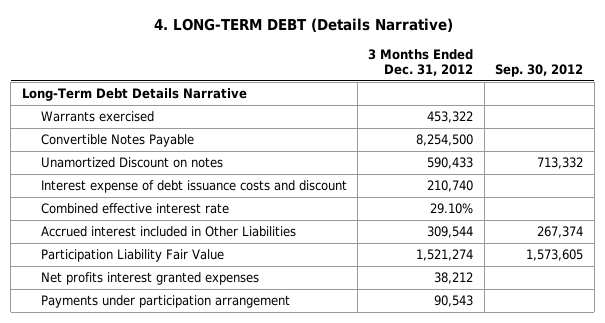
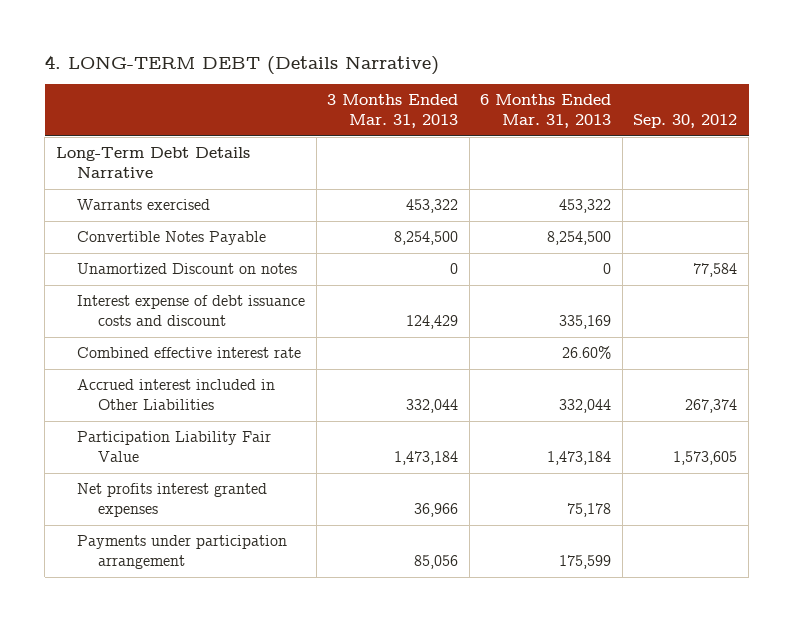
- | 3 Months Ended Dec. 31, 2012 | Sep. 30, 2012
+ | 3 Months Ended Mar. 31, 2013 | 6 Months Ended Mar. 31, 2013 | Sep. 30, 2012
- Unamortized Discount on notes | 590,433 | 713,332
+ Unamortized Discount on notes | 0 | 0 | 77,584

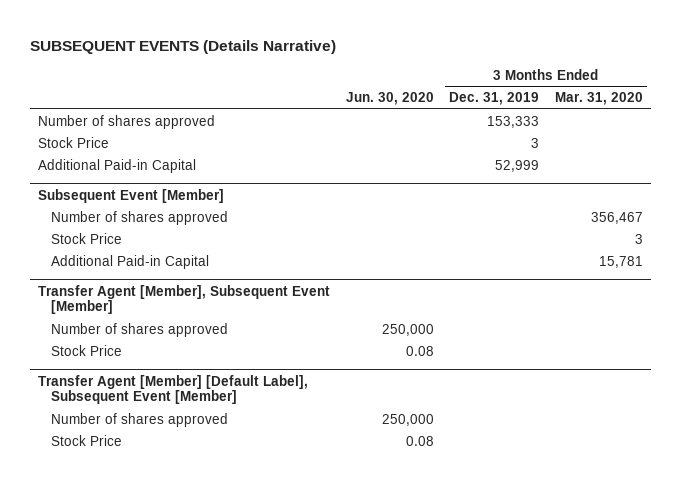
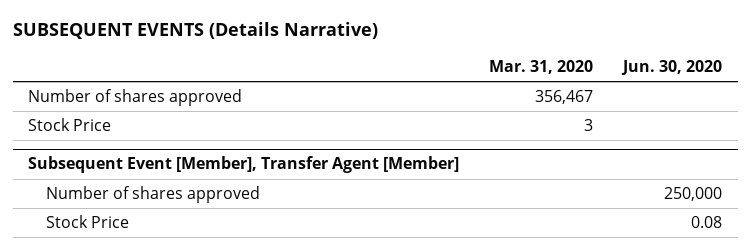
- | Jun. 30, 2020 | 3 Months Ended Dec. 31, 2019 | 3 Months Ended Mar. 31, 2020
+ | Mar. 31, 2020 | Jun. 30, 2020
- Additional Paid-in Capital | | 52,999 |
- Subsequent Event [Member]
- Number of shares approved | | | 356,467
- Stock Price | | | 3
- Additional Paid-in Capital | | | 15,781
- Transfer Agent [Member], Subsequent Event [Member]
+ Subsequent Event [Member], Transfer Agent [Member]
- Transfer Agent [Member] [Default Label], Subsequent Event [Member]
- Number of shares approved | 250,000 | |
- Stock Price | 0.08 | |

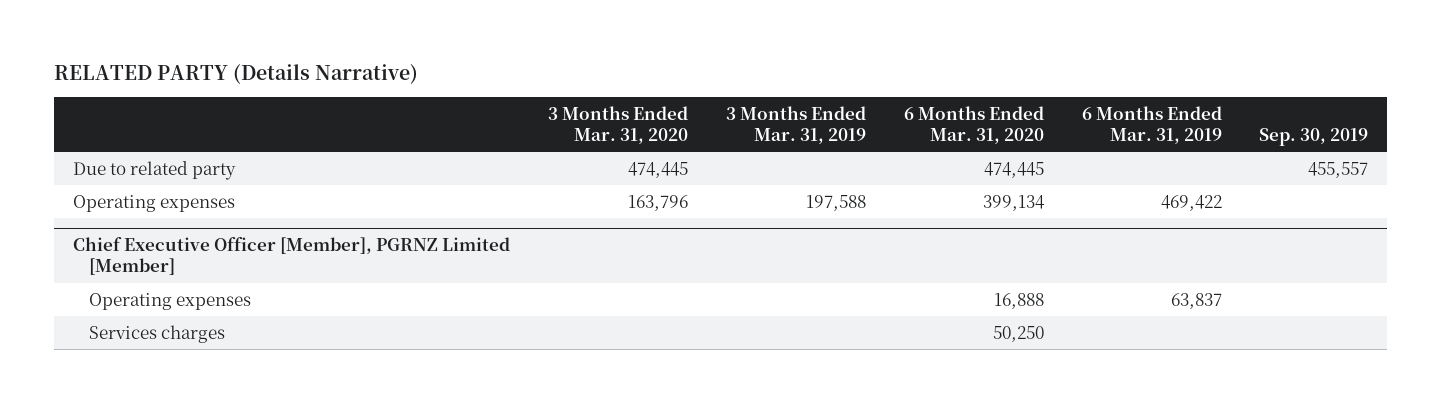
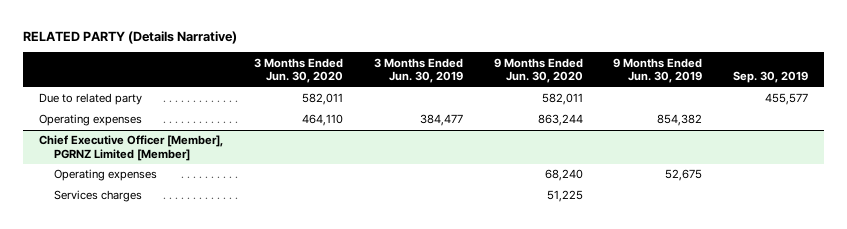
- | 3 Months Ended Mar. 31, 2020 | 3 Months Ended Mar. 31, 2019 | 6 Months Ended Mar. 31, 2020 | 6 Months Ended Mar. 31, 2019 | Sep. 30, 2019
+ | 3 Months Ended Jun. 30, 2020 | 3 Months Ended Jun. 30, 2019 | 9 Months Ended Jun. 30, 2020 | 9 Months Ended Jun. 30, 2019 | Sep. 30, 2019
- Due to related party | 474,445 | | 474,445 | | 455,557
+ Due to related party | 582,011 | | 582,011 | | 455,577

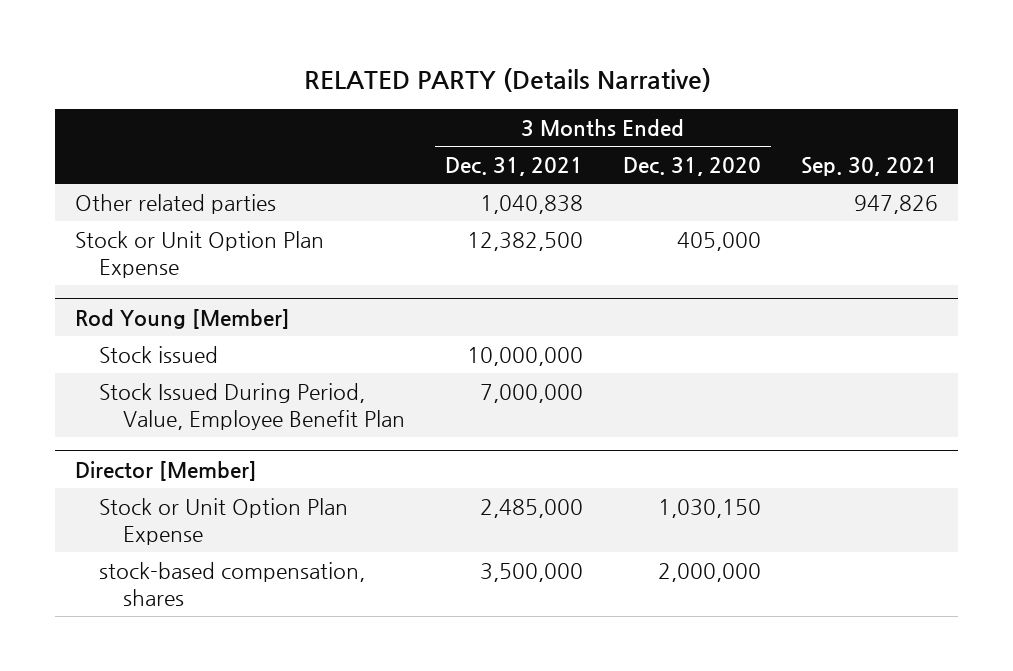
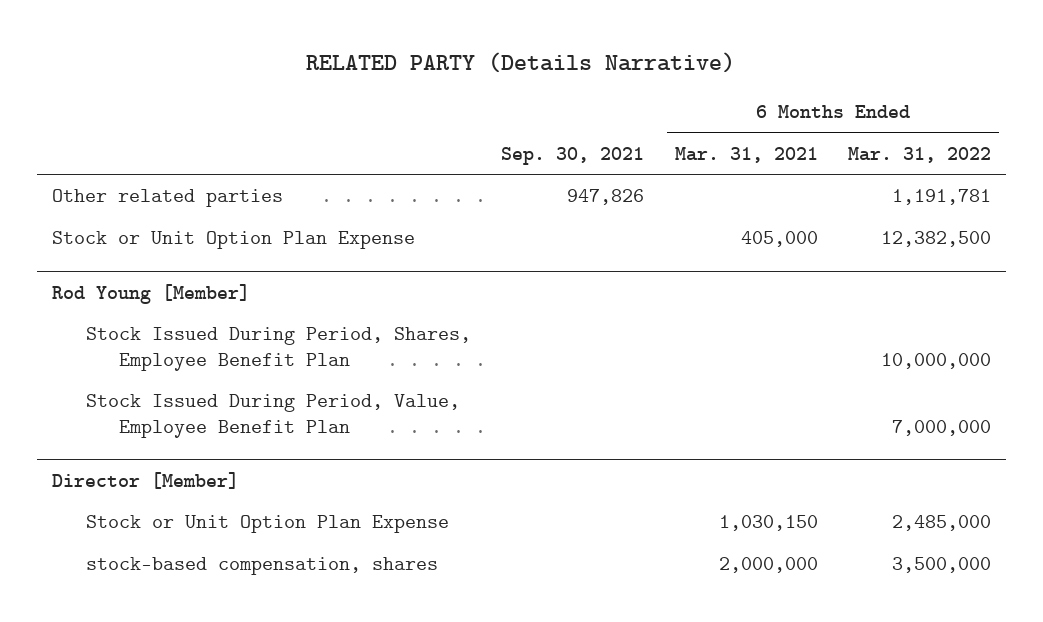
- | 3 Months Ended Dec. 31, 2021 | 3 Months Ended Dec. 31, 2020 | Sep. 30, 2021
+ | Sep. 30, 2021 | 6 Months Ended Mar. 31, 2021 | 6 Months Ended Mar. 31, 2022
@ Rod Young [Member]
- Stock issued | 10,000,000 | |
+ Stock Issued During Period, Shares, Employee Benefit Plan | | | 10,000,000

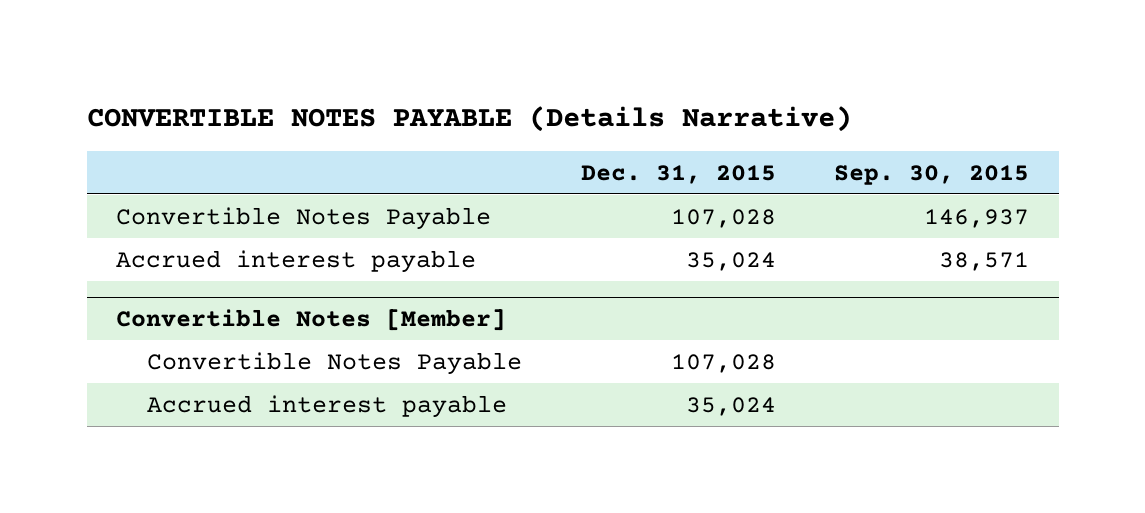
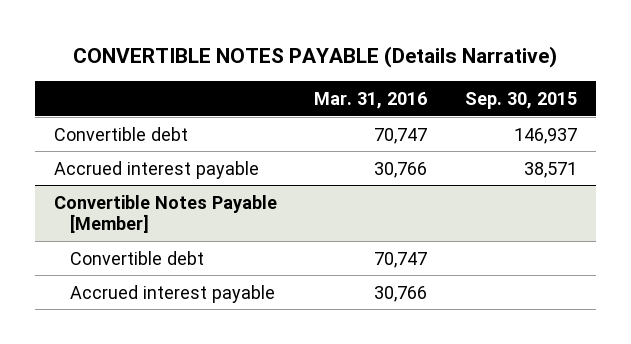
- | Dec. 31, 2015 | Sep. 30, 2015
+ | Mar. 31, 2016 | Sep. 30, 2015
- Convertible Notes Payable | 107,028 | 146,937
+ Convertible debt | 70,747 | 146,937
- Convertible Notes [Member]
- Convertible Notes Payable | 107,028 |
+ Convertible Notes Payable [Member]
+ Convertible debt | 70,747 |

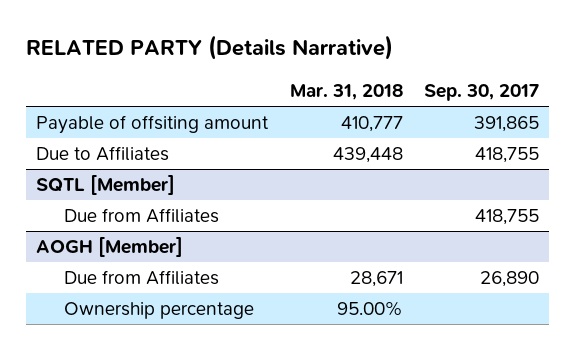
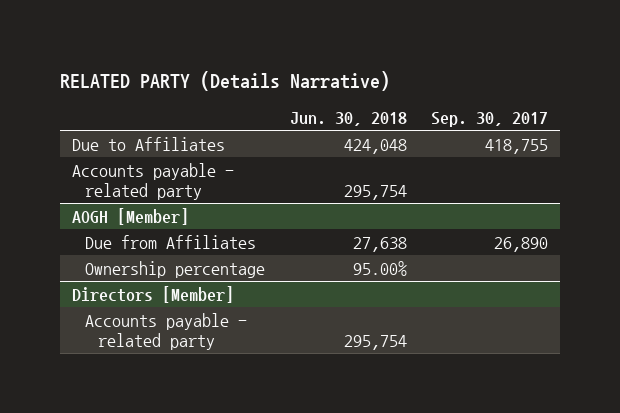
- | Mar. 31, 2018 | Sep. 30, 2017
+ | Jun. 30, 2018 | Sep. 30, 2017
- Payable of offsiting amount | 410,777 | 391,865
- SQTL [Member]
- Due from Affiliates | | 418,755
+ Accounts payable - related party | 295,754 |
+ Directors [Member]
+ Accounts payable - related party | 295,754 |

